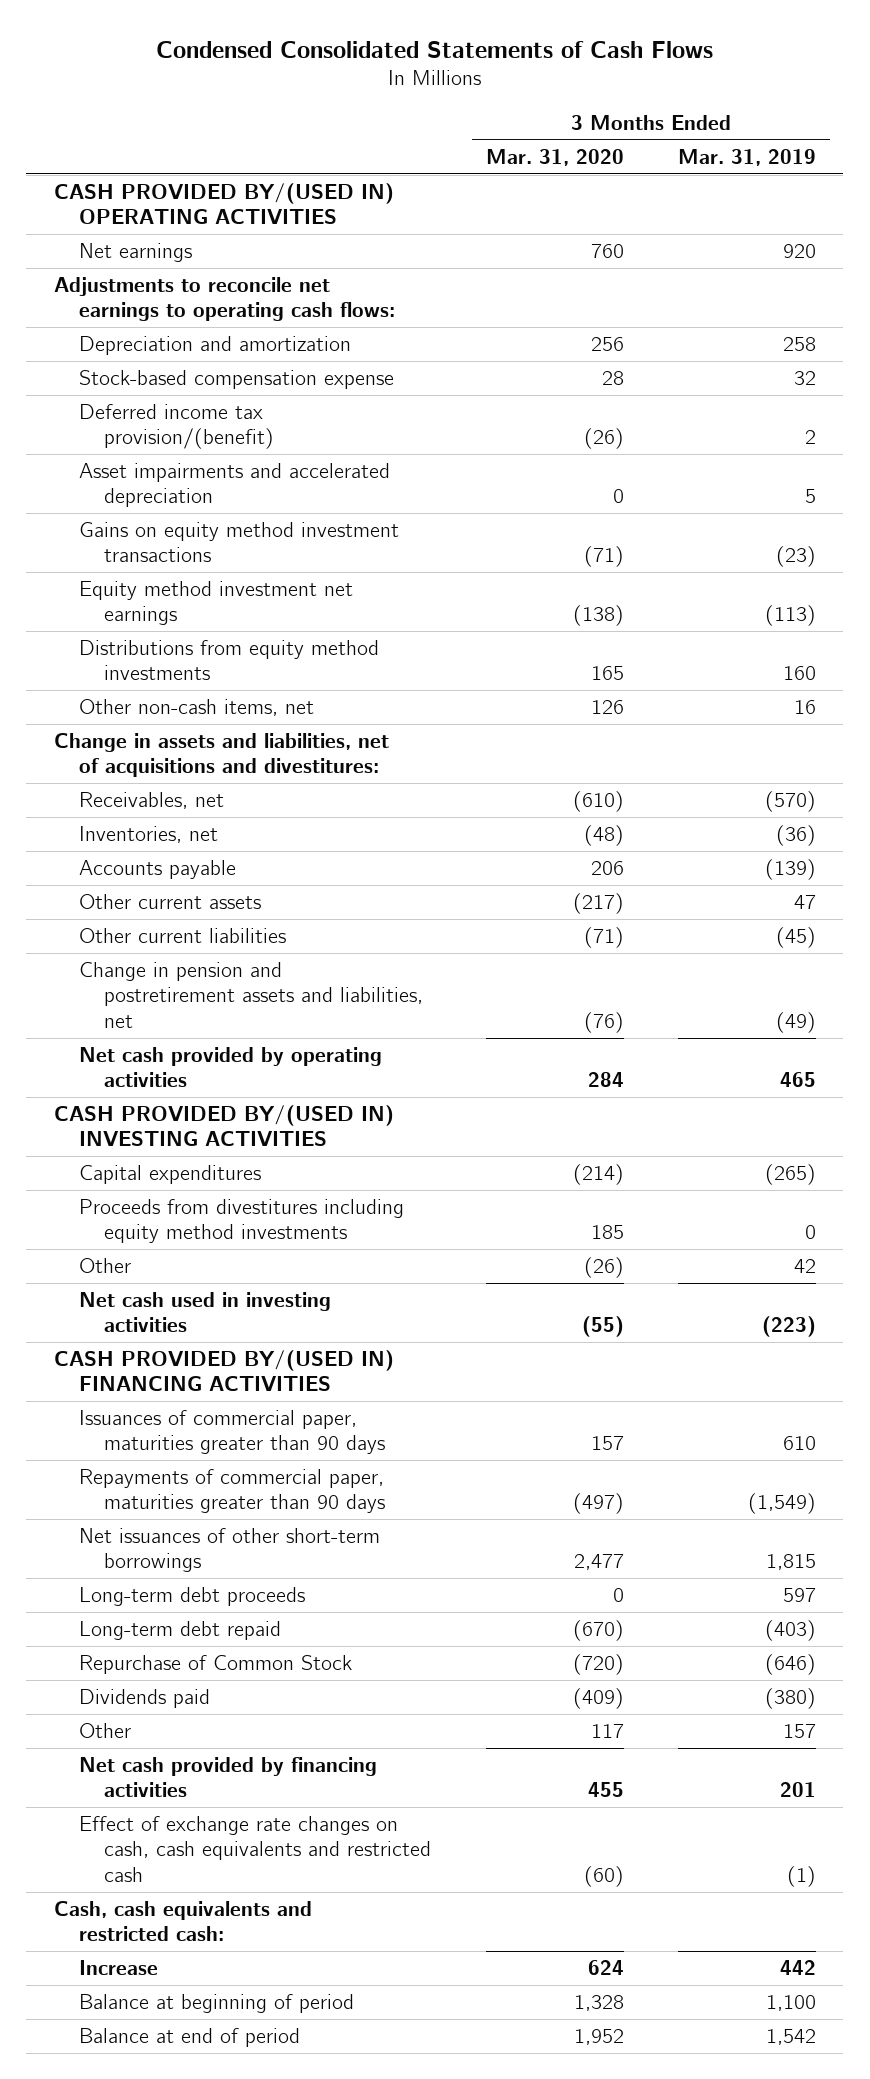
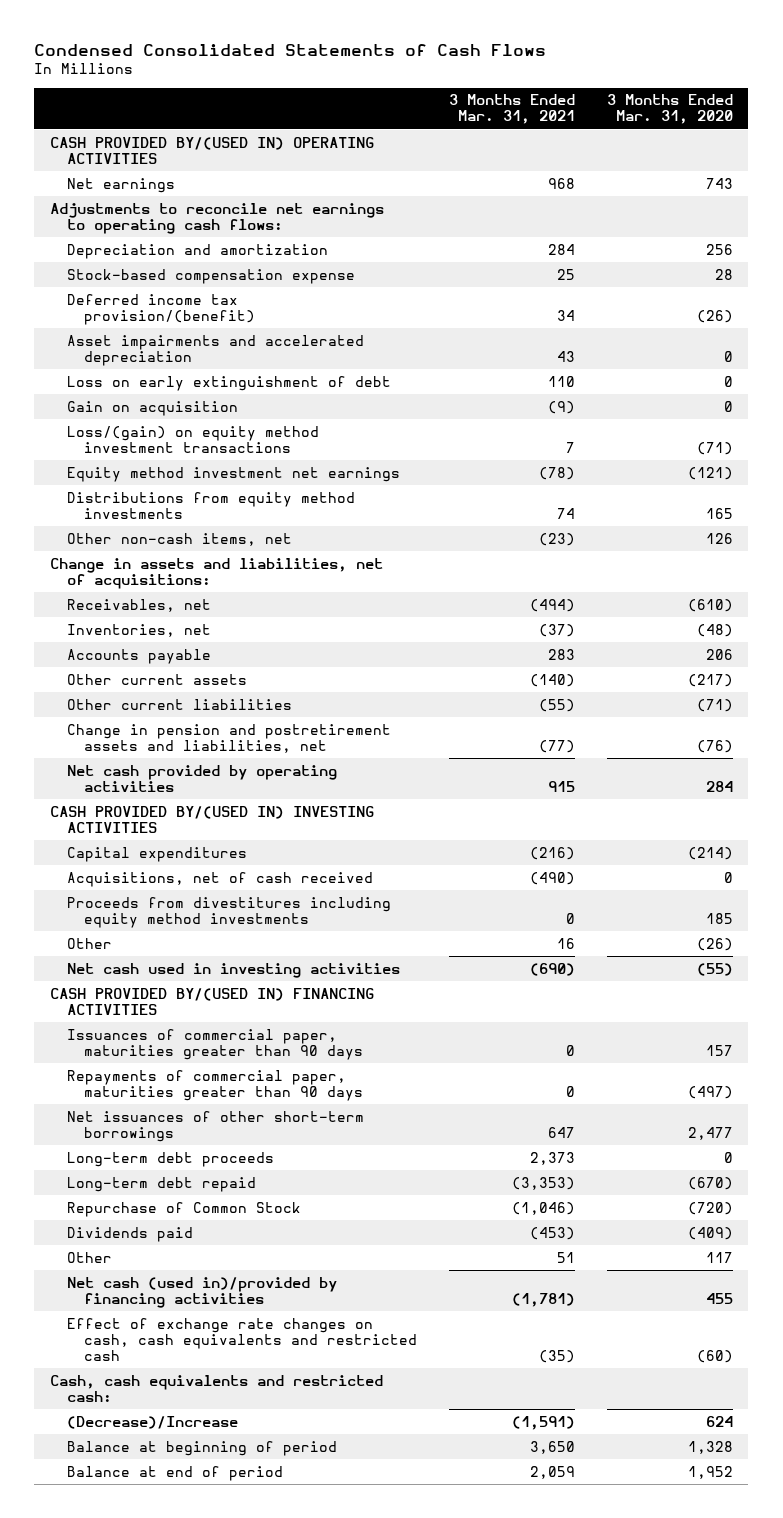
- | 3 Months Ended Mar. 31, 2020 | 3 Months Ended Mar. 31, 2019
+ | 3 Months Ended Mar. 31, 2021 | 3 Months Ended Mar. 31, 2020
- Net earnings | 760 | 920
+ Net earnings | 968 | 743
- Gains on equity method investment transactions | (71) | (23)
- Equity method investment net earnings | (138) | (113)
+ Loss on early extinguishment of debt | 110 | 0
+ Gain on acquisition | (9) | 0
+ Loss/(gain) on equity method investment transactions | 7 | (71)
+ Equity method investment net earnings | (78) | (121)
- Change in assets and liabilities, net of acquisitions and divestitures:
+ Change in assets and liabilities, net of acquisitions:
+ Acquisitions, net of cash received | (490) | 0
- Net cash provided by financing activities | 455 | 201
+ Net cash (used in)/provided by financing activities | (1,781) | 455
- Increase | 624 | 442
+ (Decrease)/Increase | (1,591) | 624

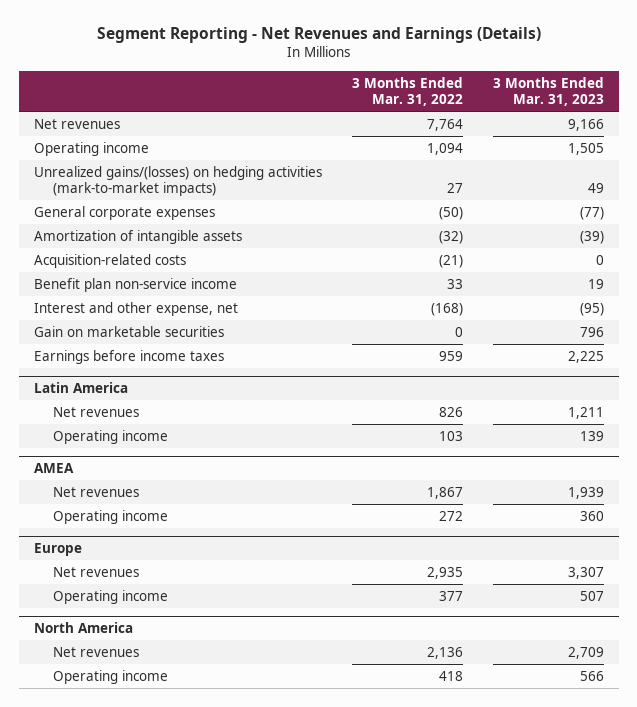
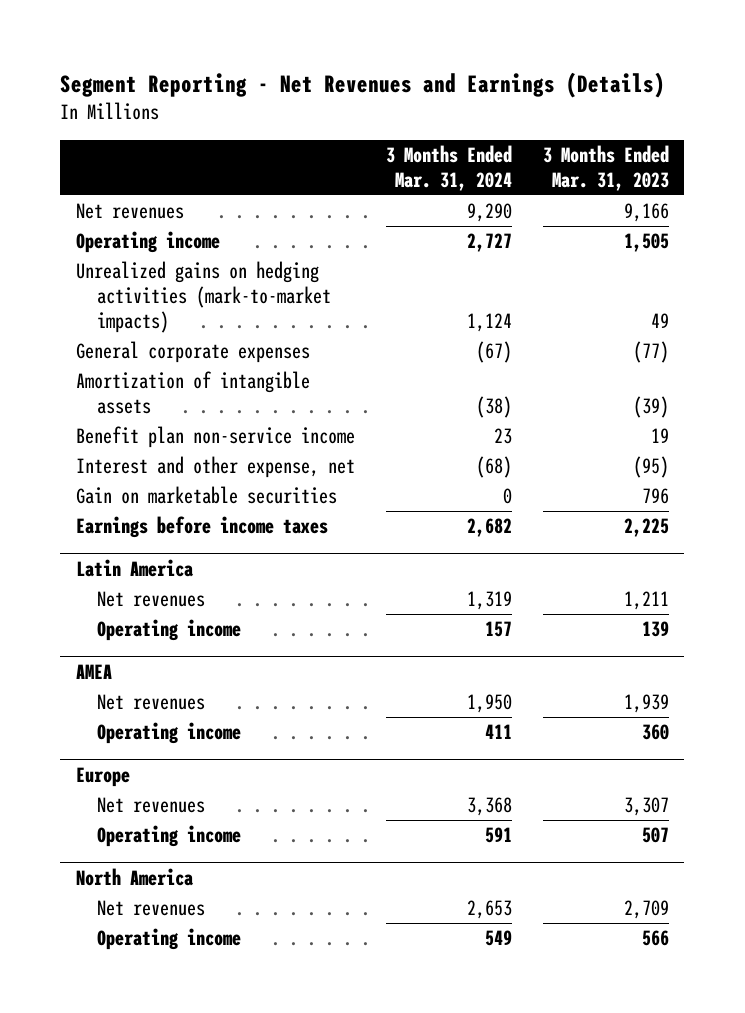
- | 3 Months Ended Mar. 31, 2022 | 3 Months Ended Mar. 31, 2023
+ | 3 Months Ended Mar. 31, 2024 | 3 Months Ended Mar. 31, 2023
- Unrealized gains/(losses) on hedging activities (mark-to-market impacts) | 27 | 49
+ Unrealized gains on hedging activities (mark-to-market impacts) | 1,124 | 49
- Acquisition-related costs | (21) | 0

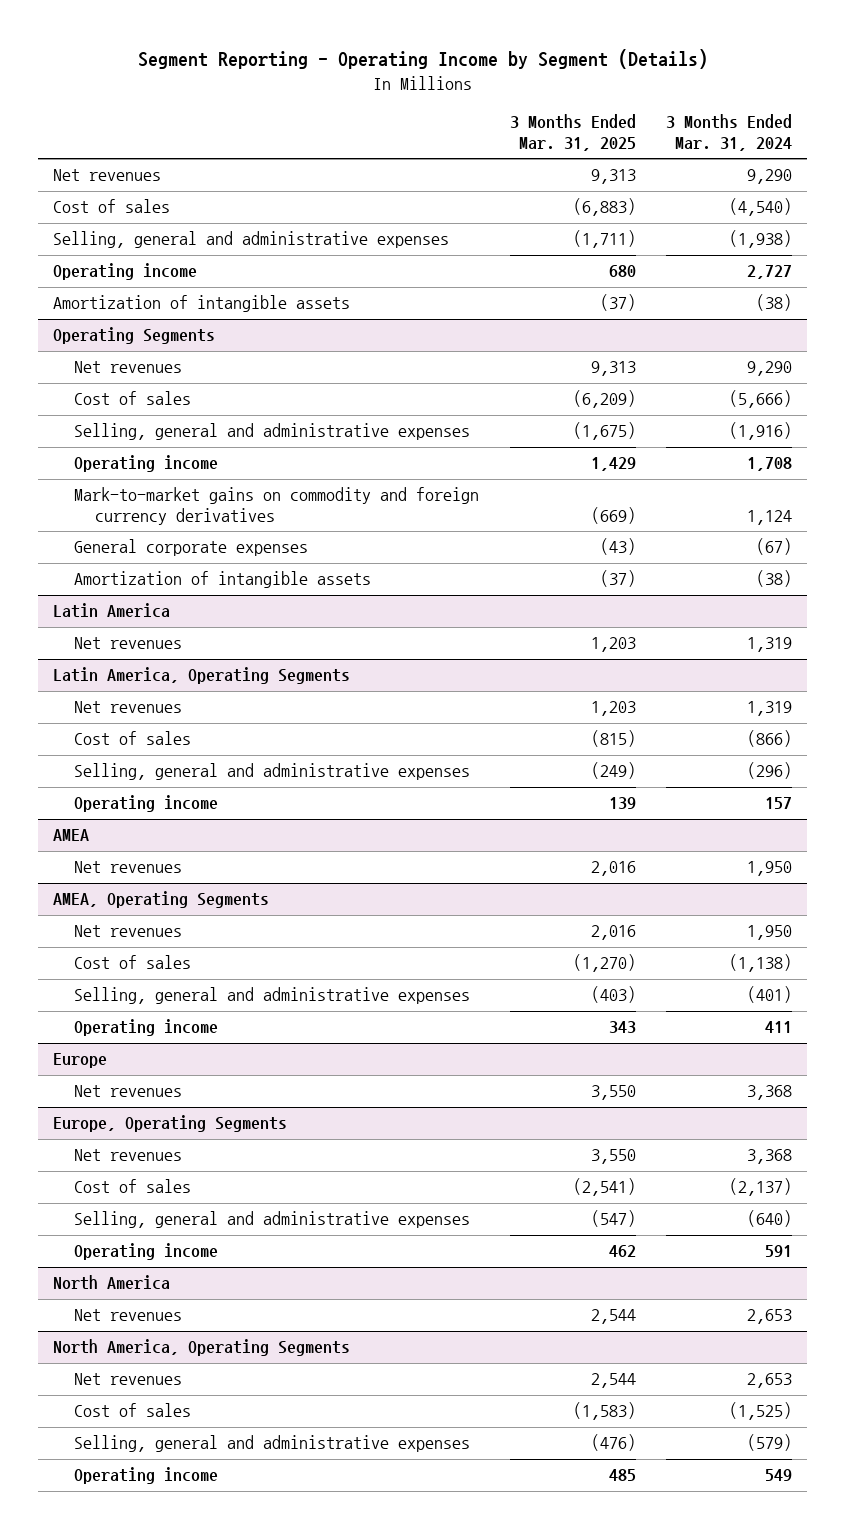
- Segment Reporting - Net Revenues and Earnings (Details)
+ Segment Reporting - Operating Income by Segment (Details)
- | 3 Months Ended Mar. 31, 2024 | 3 Months Ended Mar. 31, 2023
+ | 3 Months Ended Mar. 31, 2025 | 3 Months Ended Mar. 31, 2024
+ Cost of sales | (6,883) | (4,540)
+ Selling, general and administrative expenses | (1,711) | (1,938)
- Unrealized gains on hedging activities (mark-to-market impacts) | 1,124 | 49
+ Amortization of intangible assets | (37) | (38)
+ Operating Segments
+ Net revenues | 9,313 | 9,290
+ Cost of sales | (6,209) | (5,666)
+ Selling, general and administrative expenses | (1,675) | (1,916)
+ Operating income | 1,429 | 1,708
+ Mark-to-market gains on commodity and foreign currency derivatives | (669) | 1,124
- Benefit plan non-service income | 23 | 19
- Interest and other expense, net | (68) | (95)
- Gain on marketable securities | 0 | 796
- Earnings before income taxes | 2,682 | 2,225
+ Latin America, Operating Segments
+ Net revenues | 1,203 | 1,319
+ Cost of sales | (815) | (866)
+ Selling, general and administrative expenses | (249) | (296)
+ AMEA, Operating Segments
+ Net revenues | 2,016 | 1,950
+ Cost of sales | (1,270) | (1,138)
+ Selling, general and administrative expenses | (403) | (401)
+ Europe, Operating Segments
+ Net revenues | 3,550 | 3,368
+ Cost of sales | (2,541) | (2,137)
+ Selling, general and administrative expenses | (547) | (640)
+ North America, Operating Segments
+ Net revenues | 2,544 | 2,653
+ Cost of sales | (1,583) | (1,525)
+ Selling, general and administrative expenses | (476) | (579)

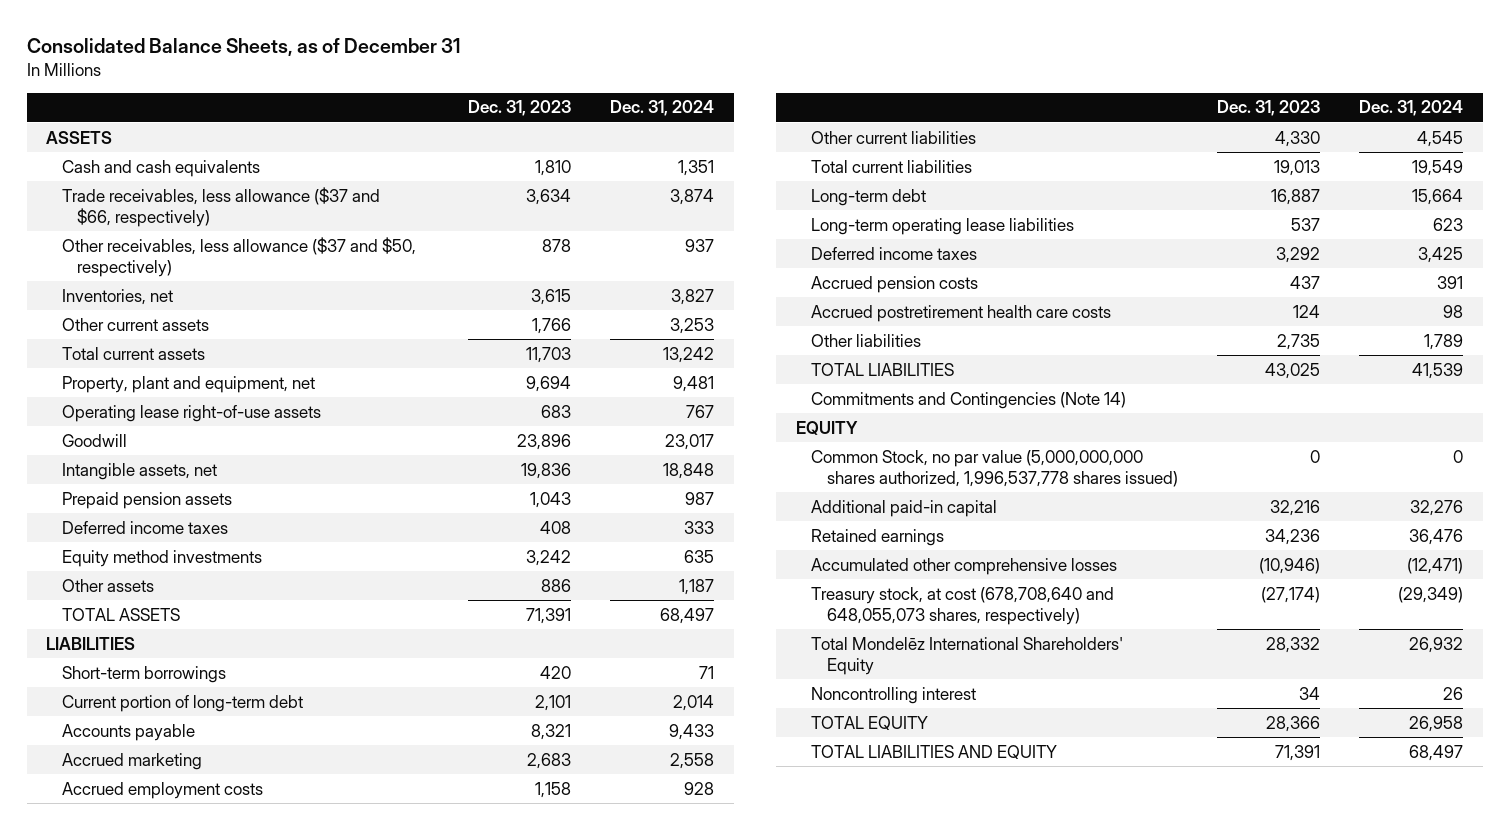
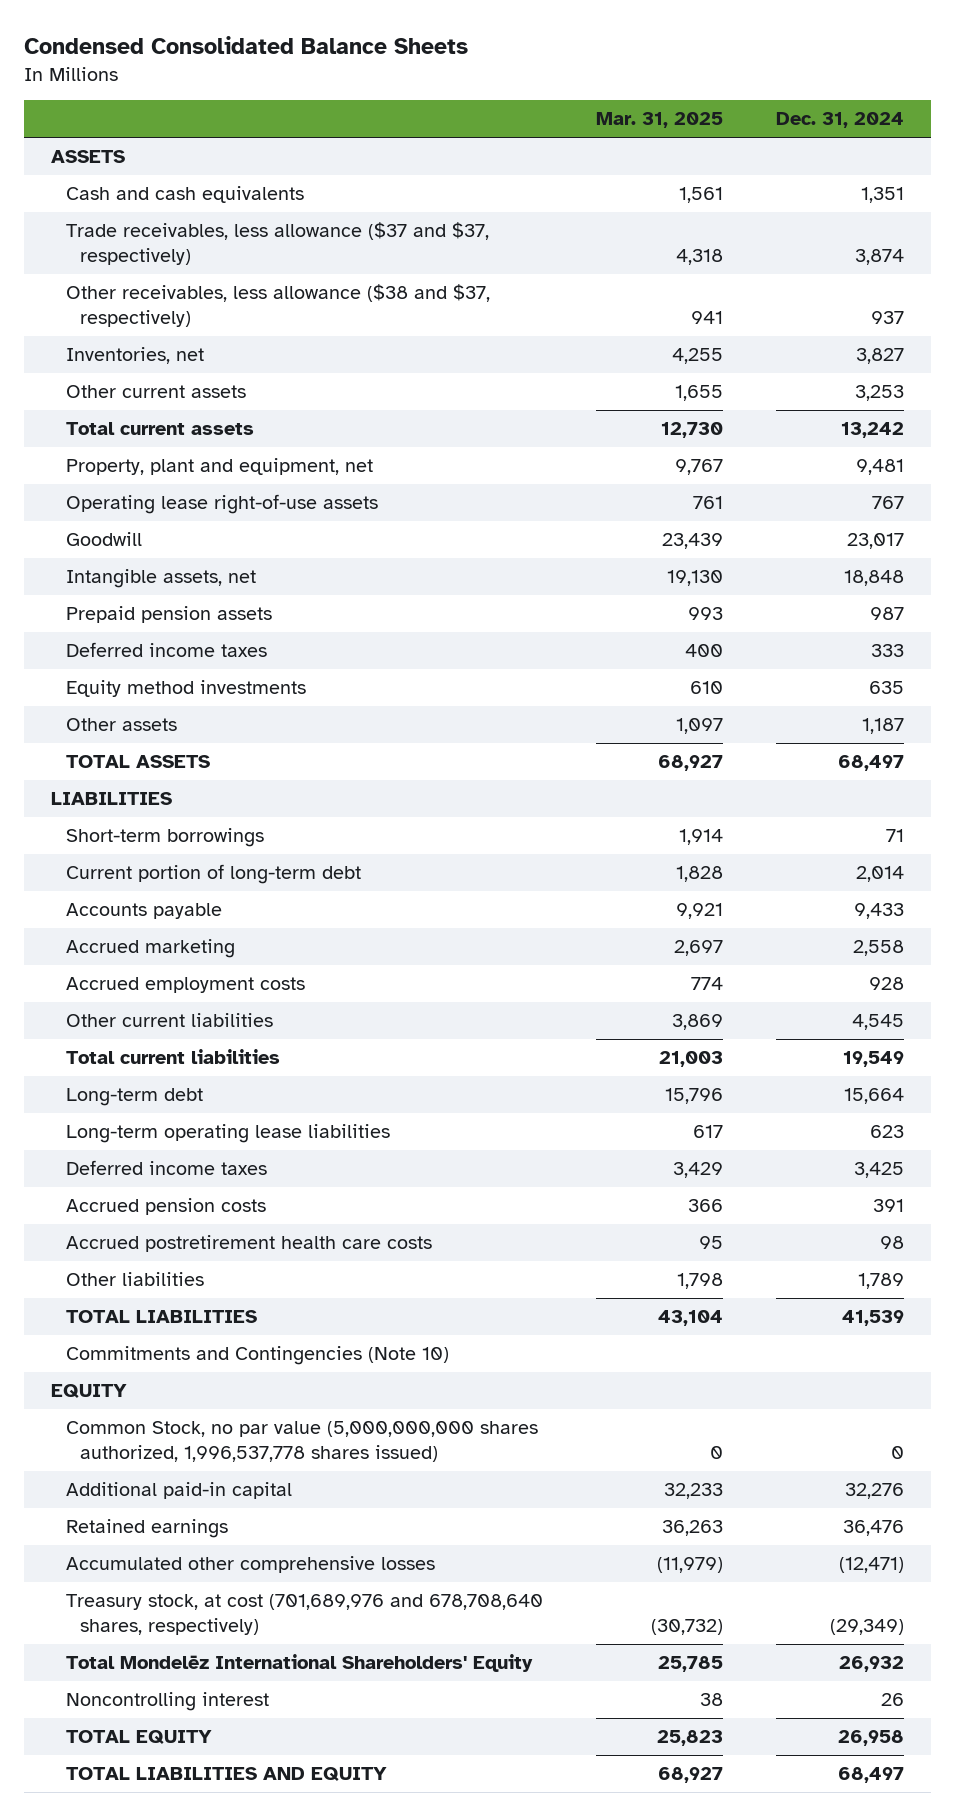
- Consolidated Balance Sheets, as of December 31
+ Condensed Consolidated Balance Sheets
- | Dec. 31, 2023 | Dec. 31, 2024
+ | Mar. 31, 2025 | Dec. 31, 2024
- Trade receivables, less allowance ($37 and $66, respectively) | 3,634 | 3,874
- Other receivables, less allowance ($37 and $50, respectively) | 878 | 937
+ Trade receivables, less allowance ($37 and $37, respectively) | 4,318 | 3,874
+ Other receivables, less allowance ($38 and $37, respectively) | 941 | 937
- Commitments and Contingencies (Note 14)
+ Commitments and Contingencies (Note 10)
- Treasury stock, at cost (678,708,640 and 648,055,073 shares, respectively) | (27,174) | (29,349)
+ Treasury stock, at cost (701,689,976 and 678,708,640 shares, respectively) | (30,732) | (29,349)

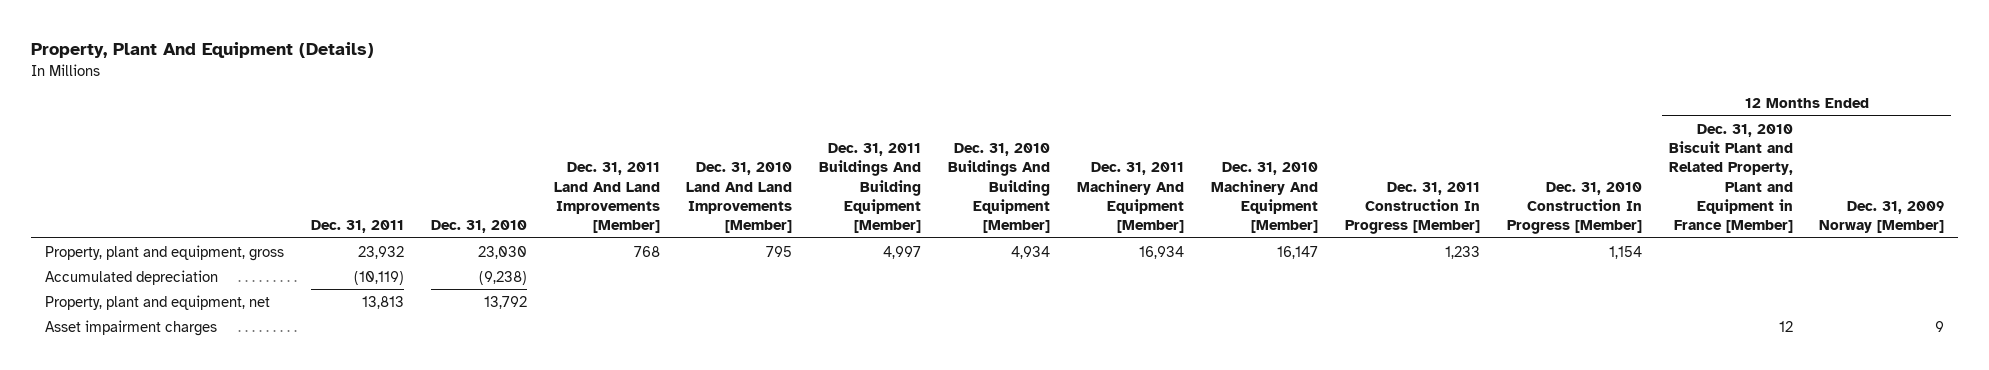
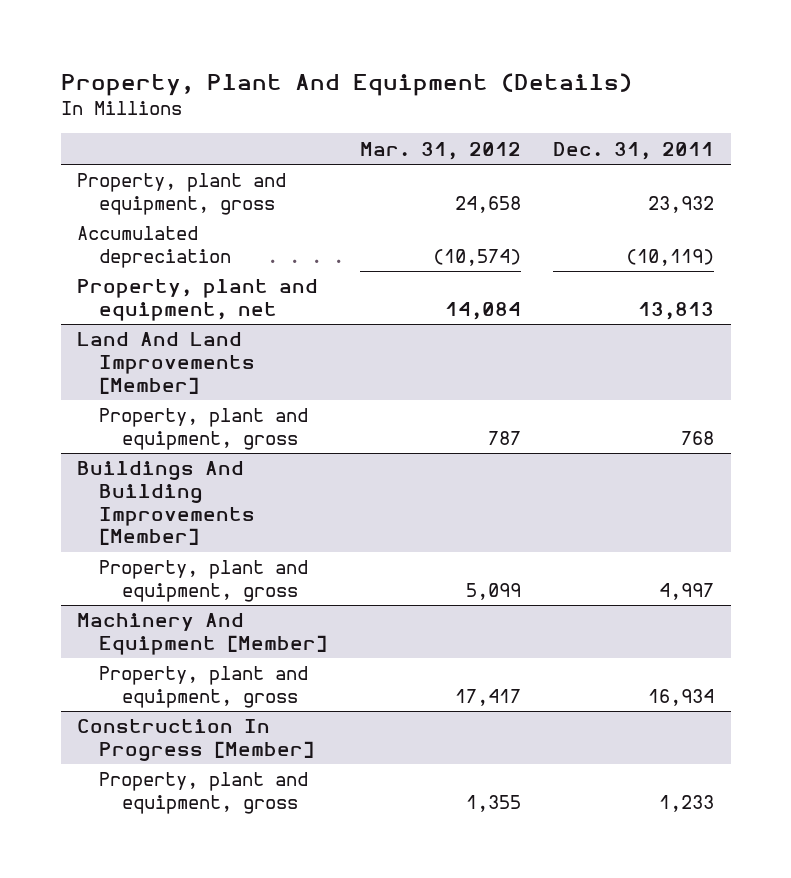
- | Dec. 31, 2011 | Dec. 31, 2010 | Dec. 31, 2011 Land And Land Improvements [Member] | Dec. 31, 2010 Land And Land Improvements [Member] | Dec. 31, 2011 Buildings And Building Equipment [Member] | Dec. 31, 2010 Buildings And Building Equipment [Member] | Dec. 31, 2011 Machinery And Equipment [Member] | Dec. 31, 2010 Machinery And Equipment [Member] | Dec. 31, 2011 Construction In Progress [Member] | Dec. 31, 2010 Construction In Progress [Member] | 12 Months Ended Dec. 31, 2010 Biscuit Plant and Related Property, Plant and Equipment in France [Member] | 12 Months Ended Dec. 31, 2009 Norway [Member]
+ | Mar. 31, 2012 | Dec. 31, 2011
- Asset impairment charges | | | | | | | | | | | 12 | 9
+ Land And Land Improvements [Member]
+ Property, plant and equipment, gross | 787 | 768
+ Buildings And Building Improvements [Member]
+ Property, plant and equipment, gross | 5,099 | 4,997
+ Machinery And Equipment [Member]
+ Property, plant and equipment, gross | 17,417 | 16,934
+ Construction In Progress [Member]
+ Property, plant and equipment, gross | 1,355 | 1,233

